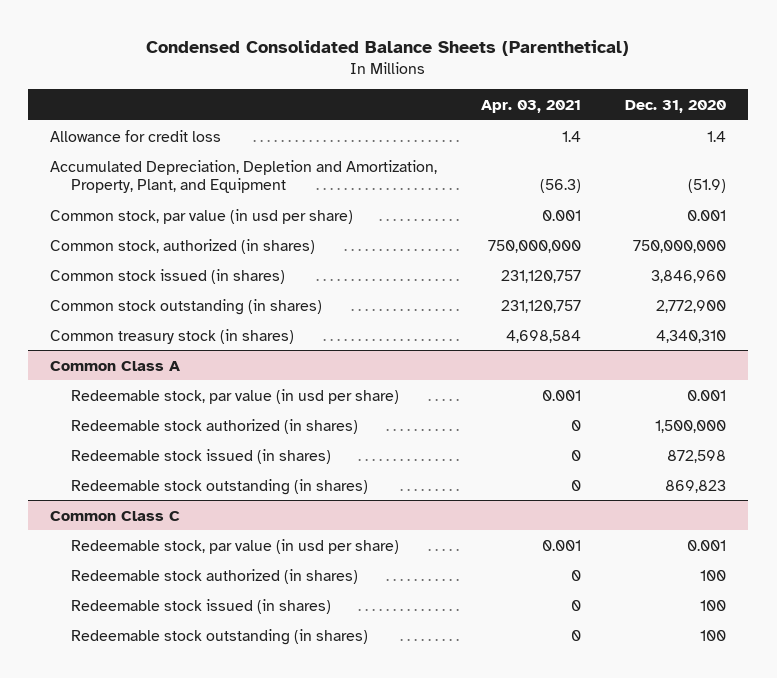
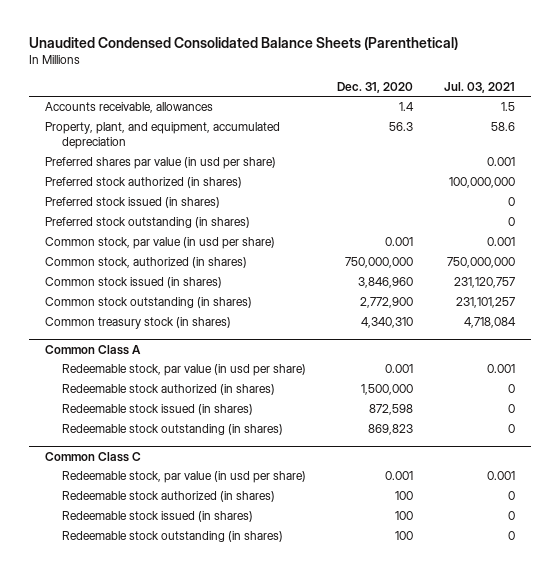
- Condensed Consolidated Balance Sheets (Parenthetical)
+ Unaudited Condensed Consolidated Balance Sheets (Parenthetical)
- | Apr. 03, 2021 | Dec. 31, 2020
+ | Dec. 31, 2020 | Jul. 03, 2021
- Allowance for credit loss | 1.4 | 1.4
- Accumulated Depreciation, Depletion and Amortization, Property, Plant, and Equipment | (56.3) | (51.9)
+ Accounts receivable, allowances | 1.4 | 1.5
+ Property, plant, and equipment, accumulated depreciation | 56.3 | 58.6
+ Preferred shares par value (in usd per share) | | 0.001
+ Preferred stock authorized (in shares) | | 100,000,000
+ Preferred stock issued (in shares) | | 0
+ Preferred stock outstanding (in shares) | | 0

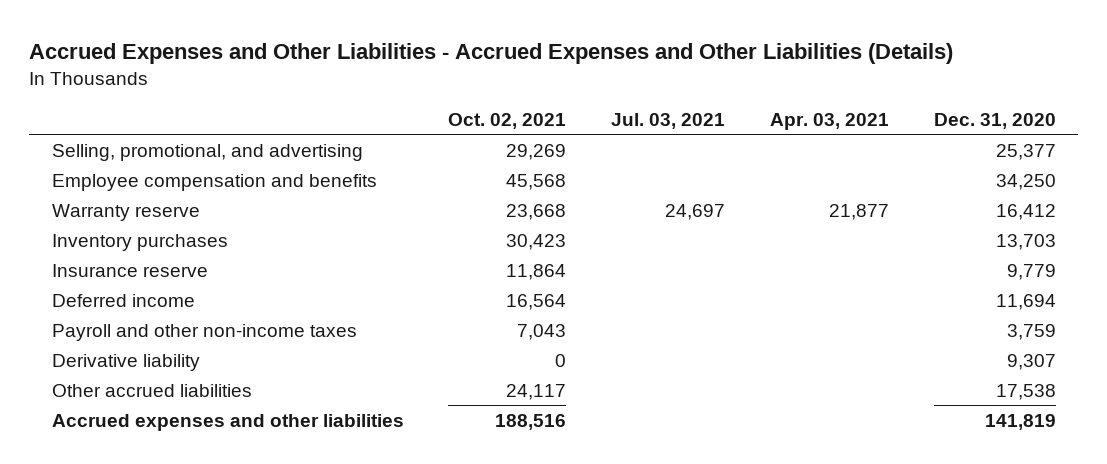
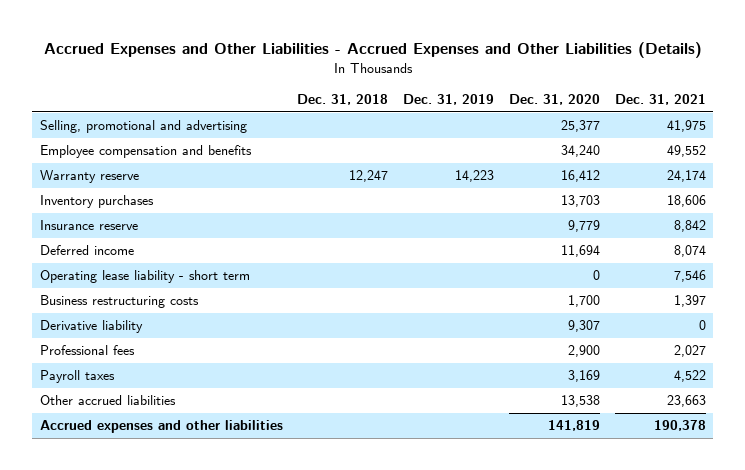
- | Oct. 02, 2021 | Jul. 03, 2021 | Apr. 03, 2021 | Dec. 31, 2020
+ | Dec. 31, 2018 | Dec. 31, 2019 | Dec. 31, 2020 | Dec. 31, 2021
- Selling, promotional, and advertising | 29,269 | | | 25,377
- Employee compensation and benefits | 45,568 | | | 34,250
+ Selling, promotional and advertising | | | 25,377 | 41,975
+ Employee compensation and benefits | | | 34,240 | 49,552
- Payroll and other non-income taxes | 7,043 | | | 3,759
+ Operating lease liability - short term | | | 0 | 7,546
+ Business restructuring costs | | | 1,700 | 1,397
- Other accrued liabilities | 24,117 | | | 17,538
+ Professional fees | | | 2,900 | 2,027
+ Payroll taxes | | | 3,169 | 4,522
+ Other accrued liabilities | | | 13,538 | 23,663

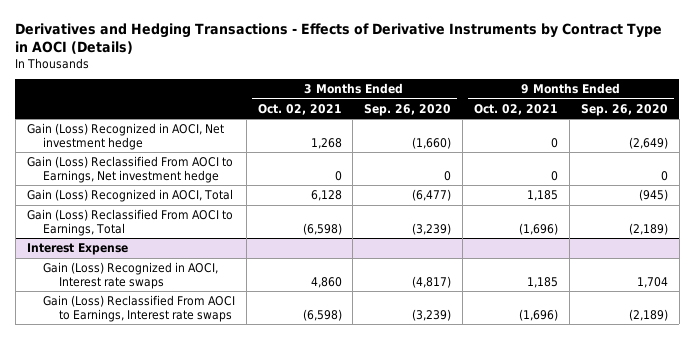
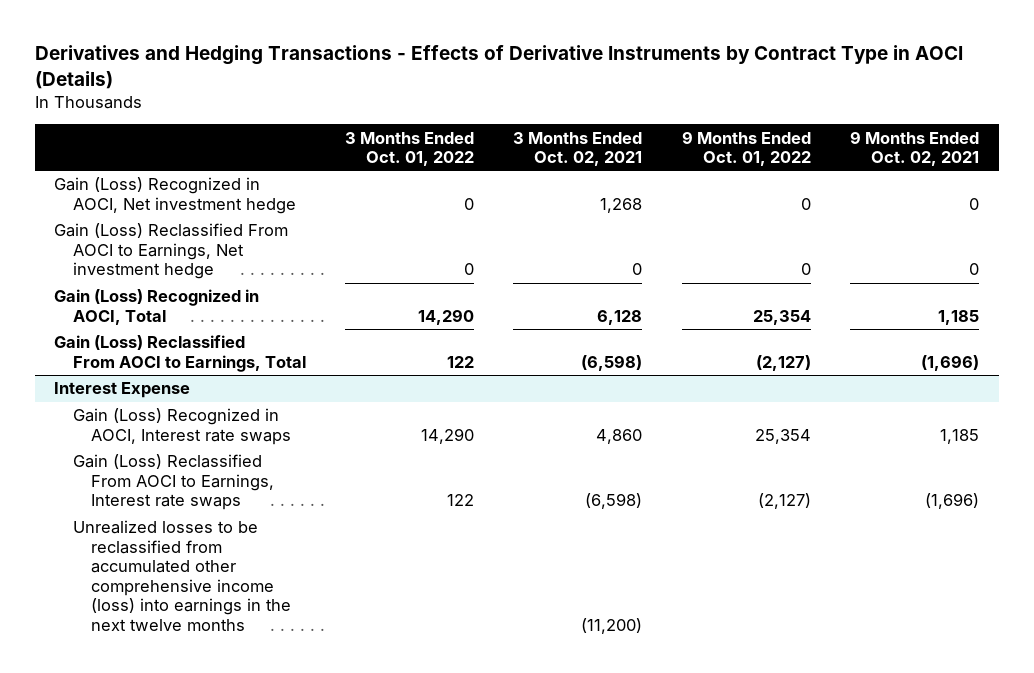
- | 3 Months Ended Oct. 02, 2021 | 3 Months Ended Sep. 26, 2020 | 9 Months Ended Oct. 02, 2021 | 9 Months Ended Sep. 26, 2020
+ | 3 Months Ended Oct. 01, 2022 | 3 Months Ended Oct. 02, 2021 | 9 Months Ended Oct. 01, 2022 | 9 Months Ended Oct. 02, 2021
@ Interest Expense
+ Unrealized losses to be reclassified from accumulated other comprehensive income (loss) into earnings in the next twelve months | | (11,200) | |

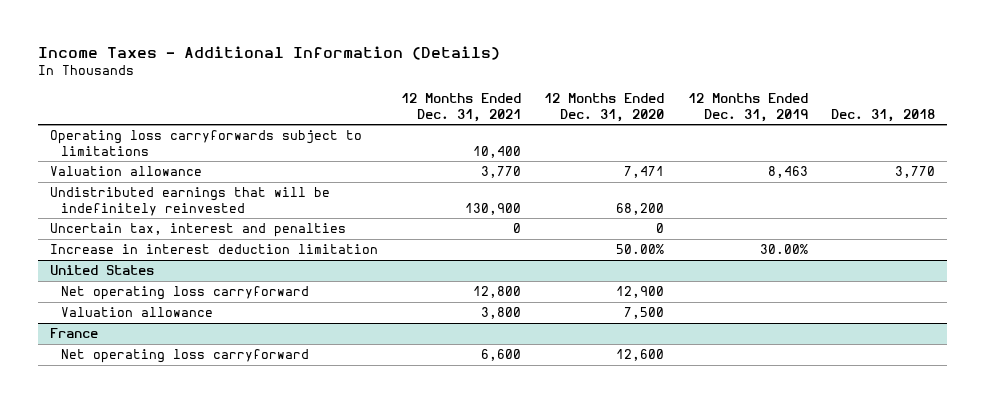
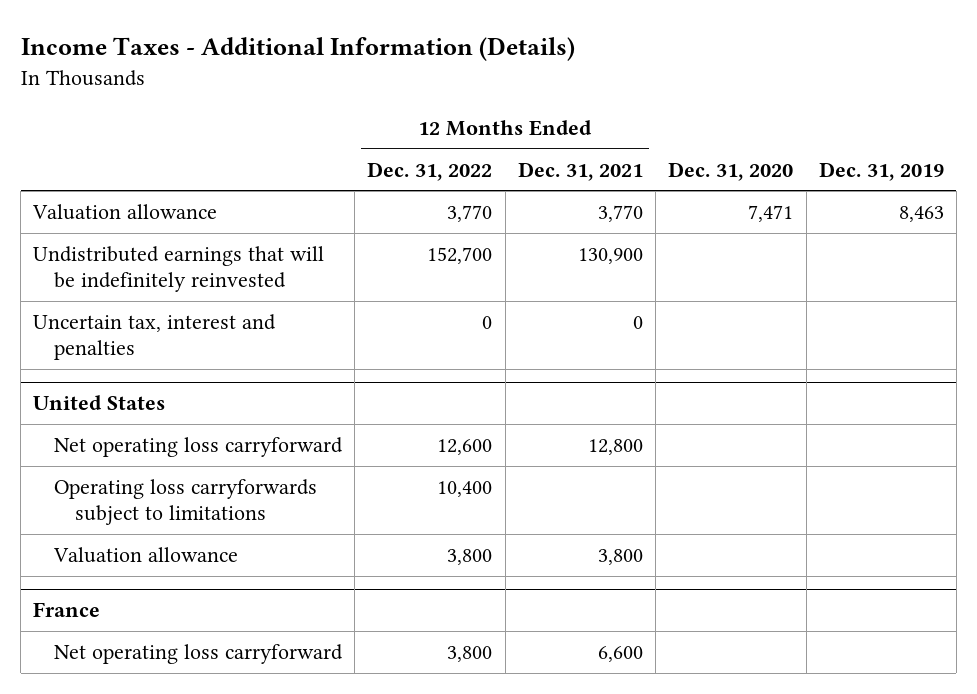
- | 12 Months Ended Dec. 31, 2021 | 12 Months Ended Dec. 31, 2020 | 12 Months Ended Dec. 31, 2019 | Dec. 31, 2018
+ | 12 Months Ended Dec. 31, 2022 | 12 Months Ended Dec. 31, 2021 | Dec. 31, 2020 | Dec. 31, 2019
- Operating loss carryforwards subject to limitations | 10,400 | | |
- Increase in interest deduction limitation | | 50.00% | 30.00% |
@ United States
+ Operating loss carryforwards subject to limitations | 10,400 | | |

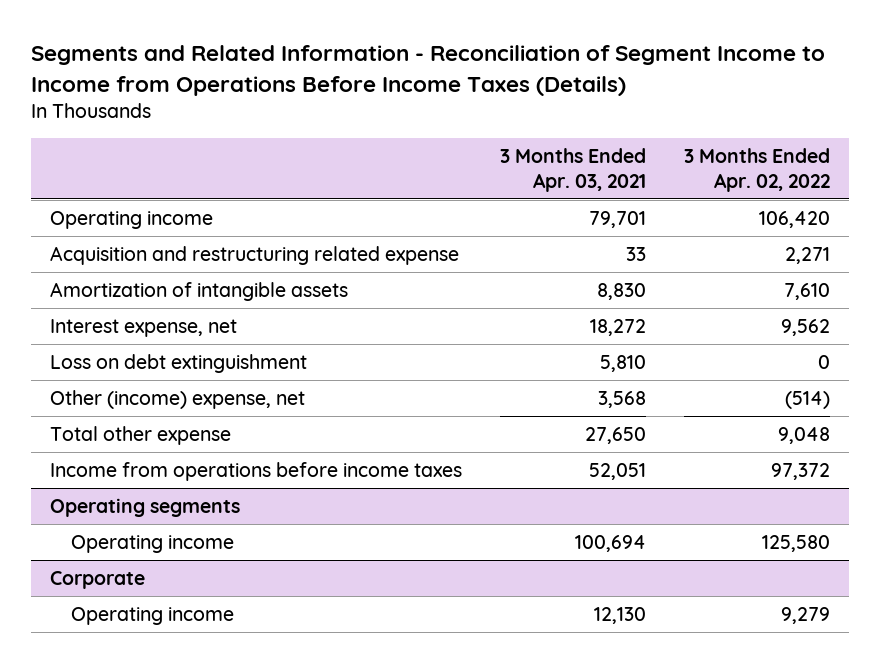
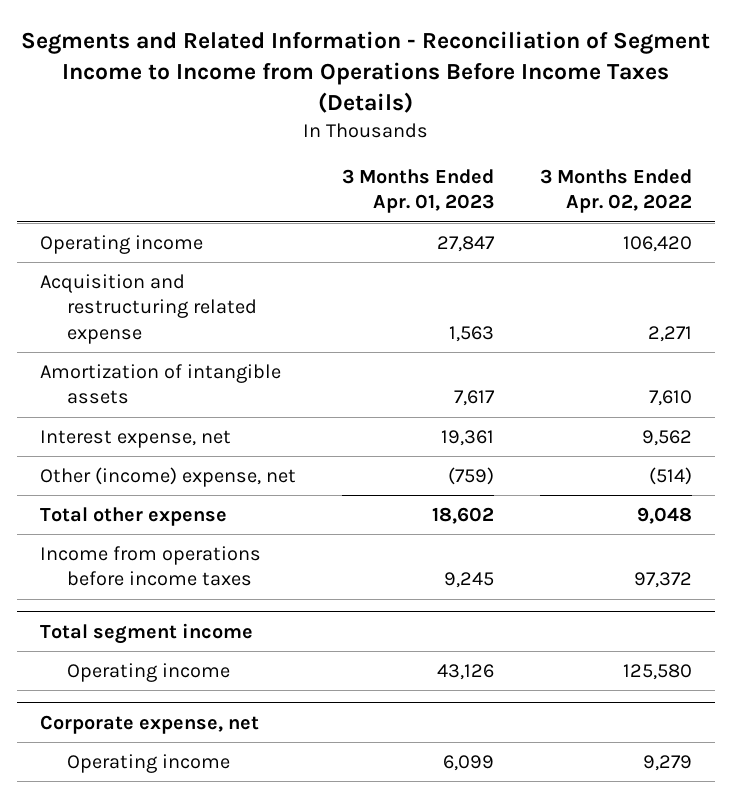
- | 3 Months Ended Apr. 03, 2021 | 3 Months Ended Apr. 02, 2022
+ | 3 Months Ended Apr. 01, 2023 | 3 Months Ended Apr. 02, 2022
- Loss on debt extinguishment | 5,810 | 0
- Operating segments
+ Total segment income
- Corporate
+ Corporate expense, net

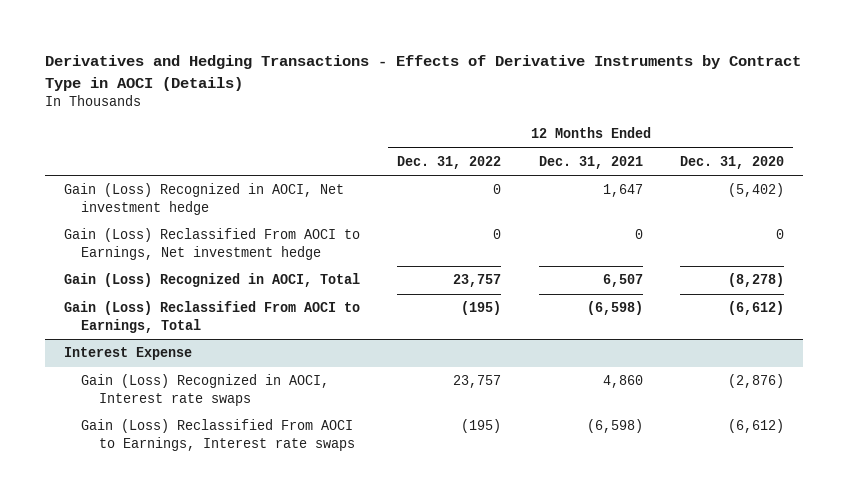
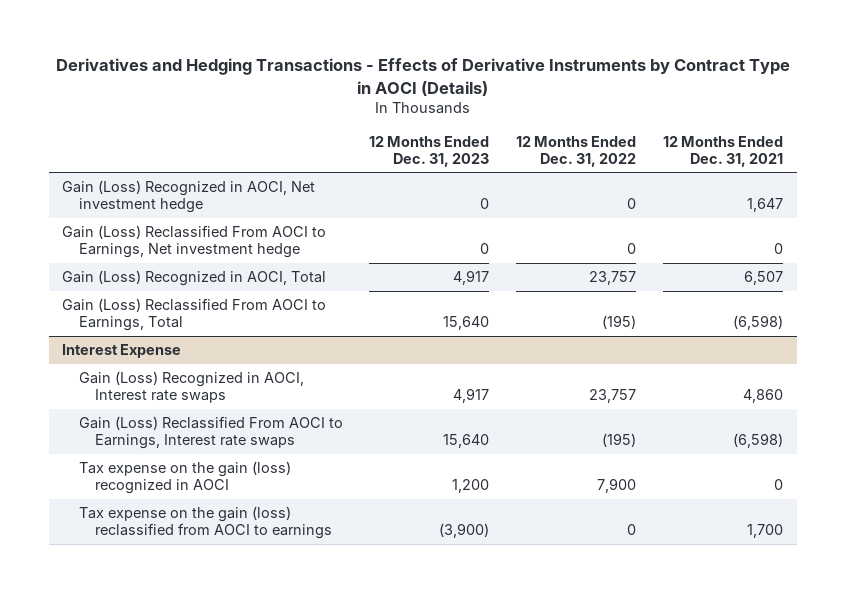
- | 12 Months Ended Dec. 31, 2022 | 12 Months Ended Dec. 31, 2021 | 12 Months Ended Dec. 31, 2020
+ | 12 Months Ended Dec. 31, 2023 | 12 Months Ended Dec. 31, 2022 | 12 Months Ended Dec. 31, 2021
@ Interest Expense
+ Tax expense on the gain (loss) recognized in AOCI | 1,200 | 7,900 | 0
+ Tax expense on the gain (loss) reclassified from AOCI to earnings | (3,900) | 0 | 1,700

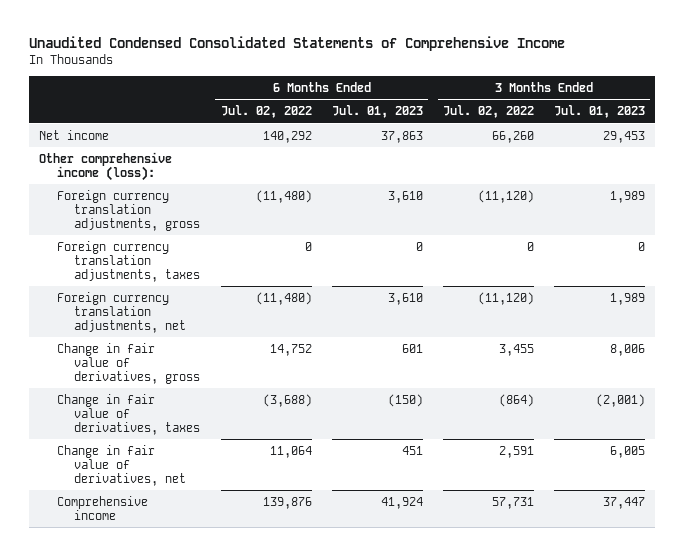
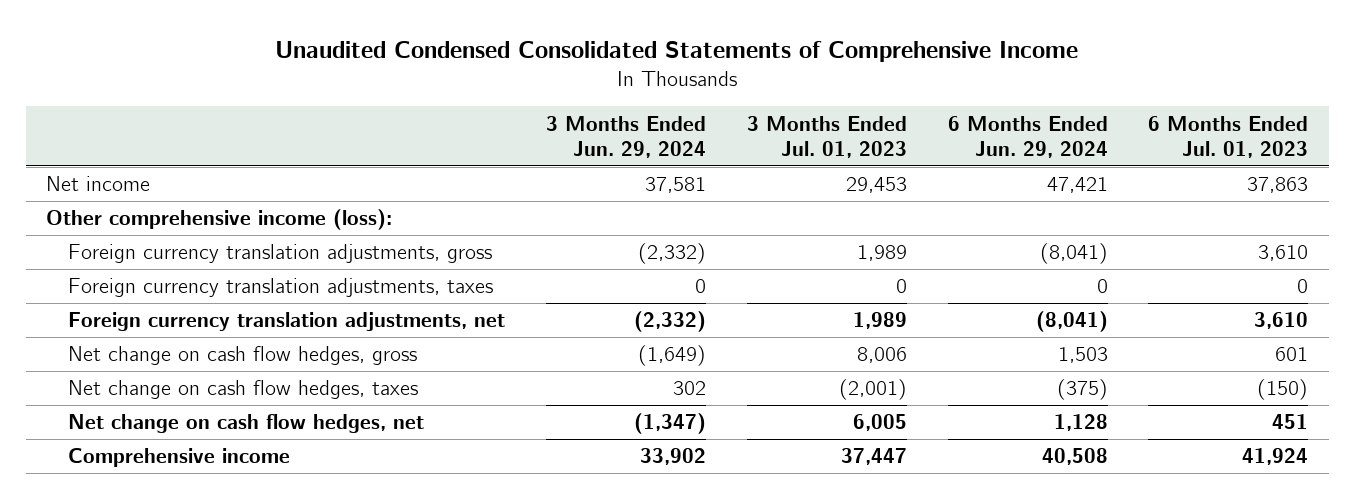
- | 6 Months Ended Jul. 02, 2022 | 6 Months Ended Jul. 01, 2023 | 3 Months Ended Jul. 02, 2022 | 3 Months Ended Jul. 01, 2023
+ | 3 Months Ended Jun. 29, 2024 | 3 Months Ended Jul. 01, 2023 | 6 Months Ended Jun. 29, 2024 | 6 Months Ended Jul. 01, 2023
- Change in fair value of derivatives, gross | 14,752 | 601 | 3,455 | 8,006
- Change in fair value of derivatives, taxes | (3,688) | (150) | (864) | (2,001)
- Change in fair value of derivatives, net | 11,064 | 451 | 2,591 | 6,005
+ Net change on cash flow hedges, gross | (1,649) | 8,006 | 1,503 | 601
+ Net change on cash flow hedges, taxes | 302 | (2,001) | (375) | (150)
+ Net change on cash flow hedges, net | (1,347) | 6,005 | 1,128 | 451

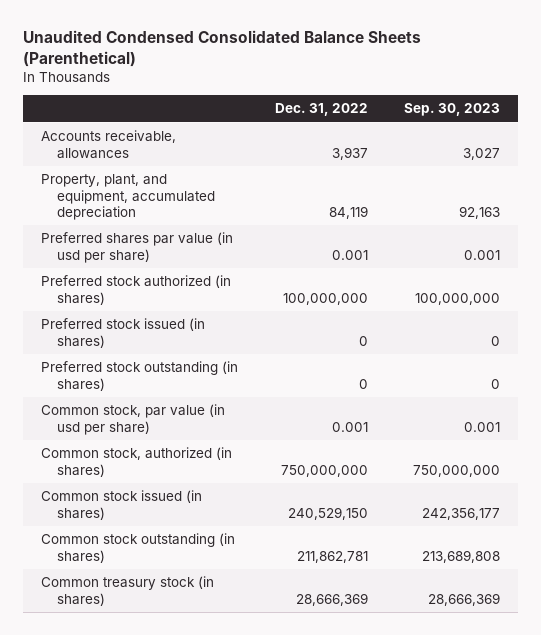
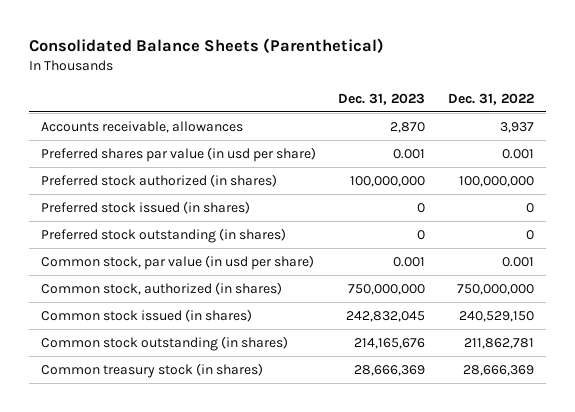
- Unaudited Condensed Consolidated Balance Sheets (Parenthetical)
+ Consolidated Balance Sheets (Parenthetical)
- | Dec. 31, 2022 | Sep. 30, 2023
+ | Dec. 31, 2023 | Dec. 31, 2022
- Property, plant, and equipment, accumulated depreciation | 84,119 | 92,163

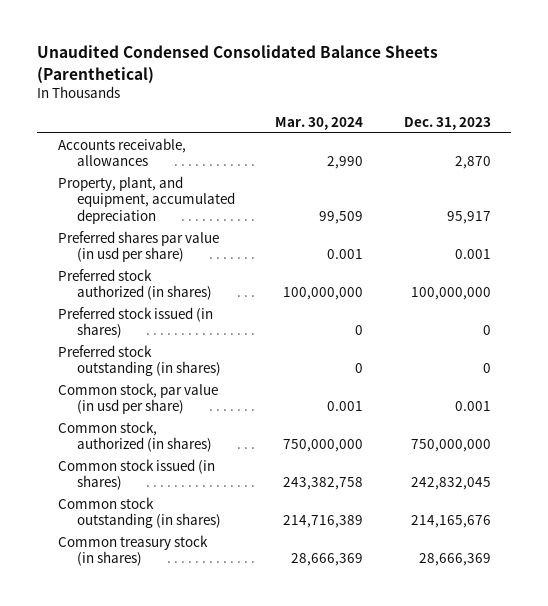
- Consolidated Balance Sheets (Parenthetical)
+ Unaudited Condensed Consolidated Balance Sheets (Parenthetical)
- | Dec. 31, 2023 | Dec. 31, 2022
+ | Mar. 30, 2024 | Dec. 31, 2023
+ Property, plant, and equipment, accumulated depreciation | 99,509 | 95,917

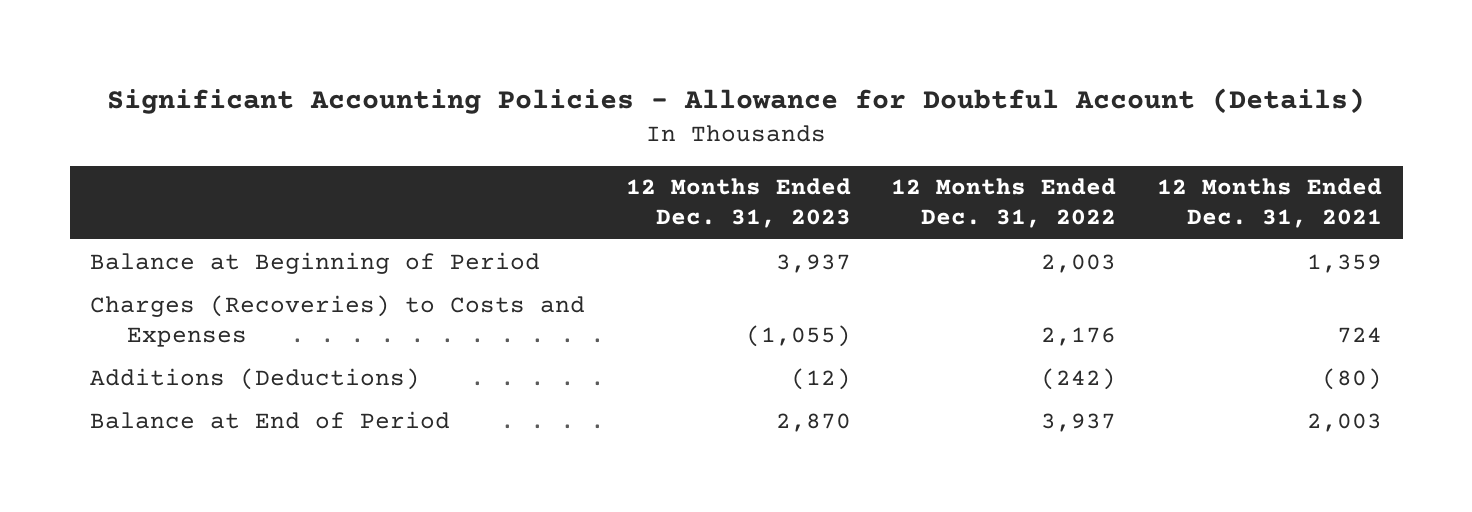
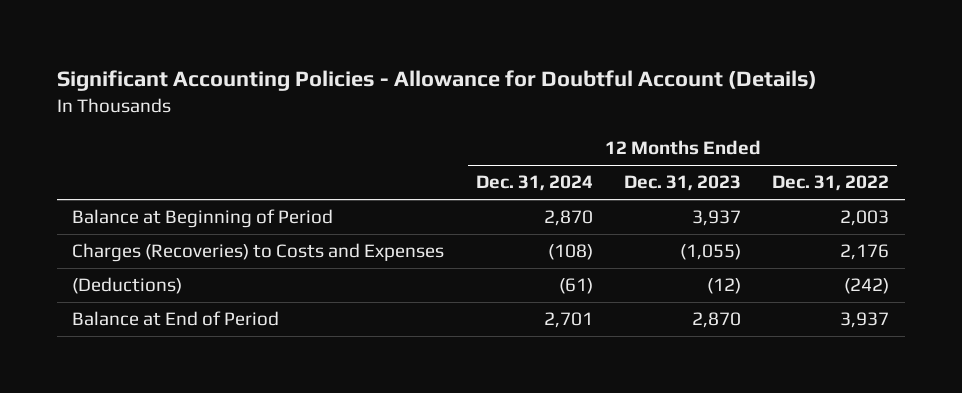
- | 12 Months Ended Dec. 31, 2023 | 12 Months Ended Dec. 31, 2022 | 12 Months Ended Dec. 31, 2021
+ | 12 Months Ended Dec. 31, 2024 | 12 Months Ended Dec. 31, 2023 | 12 Months Ended Dec. 31, 2022
- Additions (Deductions) | (12) | (242) | (80)
+ (Deductions) | (61) | (12) | (242)

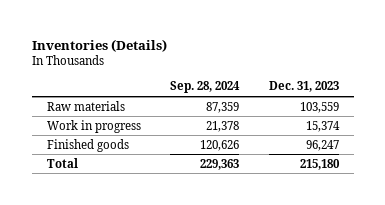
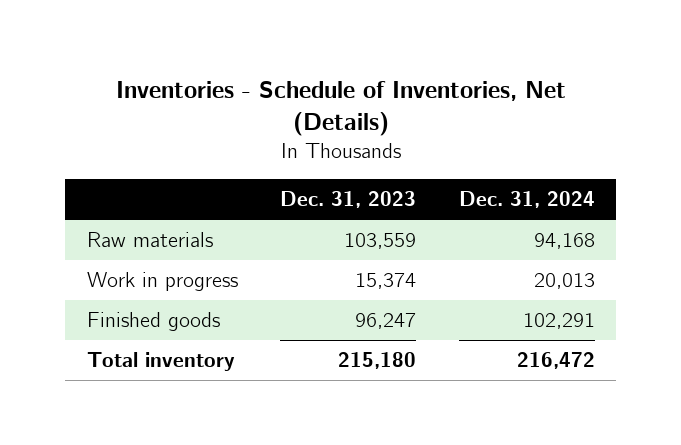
- Inventories (Details)
+ Inventories - Schedule of Inventories, Net (Details)
- | Sep. 28, 2024 | Dec. 31, 2023
+ | Dec. 31, 2023 | Dec. 31, 2024
- Total | 229,363 | 215,180
+ Total inventory | 215,180 | 216,472

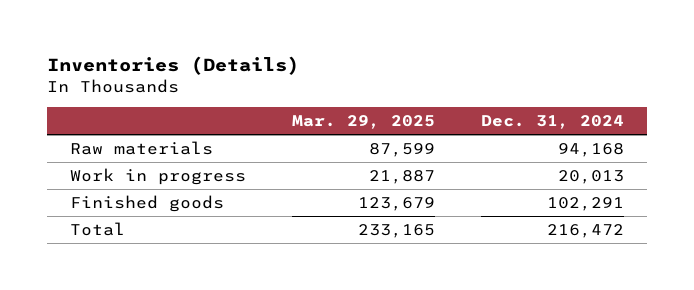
- Inventories - Schedule of Inventories, Net (Details)
+ Inventories (Details)
- | Dec. 31, 2023 | Dec. 31, 2024
+ | Mar. 29, 2025 | Dec. 31, 2024
- Total inventory | 215,180 | 216,472
+ Total | 233,165 | 216,472

